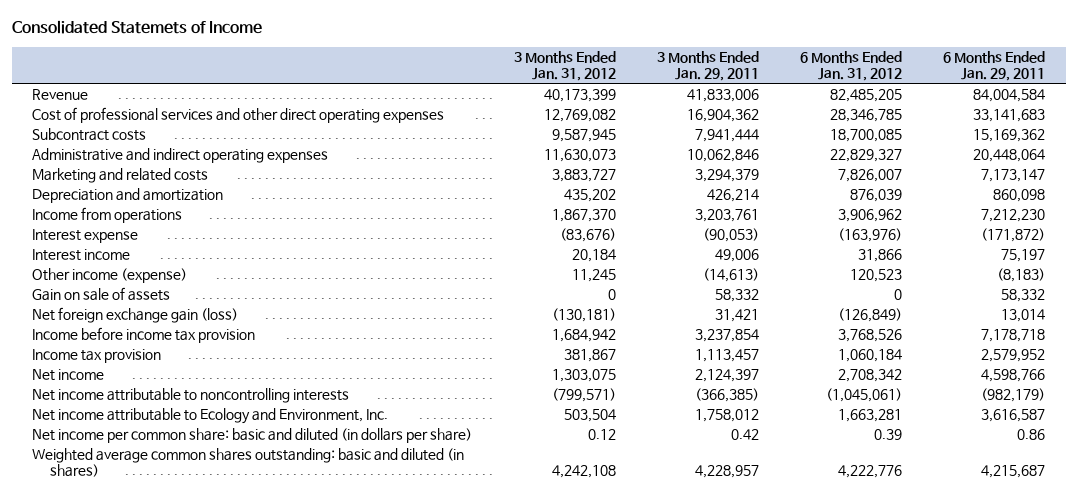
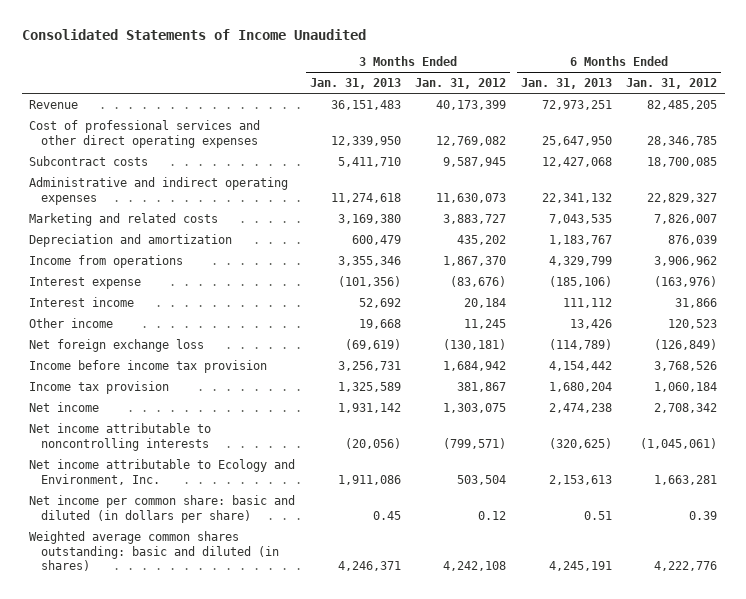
- Consolidated Statemets of Income
+ Consolidated Statements of Income Unaudited
- | 3 Months Ended Jan. 31, 2012 | 3 Months Ended Jan. 29, 2011 | 6 Months Ended Jan. 31, 2012 | 6 Months Ended Jan. 29, 2011
+ | 3 Months Ended Jan. 31, 2013 | 3 Months Ended Jan. 31, 2012 | 6 Months Ended Jan. 31, 2013 | 6 Months Ended Jan. 31, 2012
- Other income (expense) | 11,245 | (14,613) | 120,523 | (8,183)
- Gain on sale of assets | 0 | 58,332 | 0 | 58,332
- Net foreign exchange gain (loss) | (130,181) | 31,421 | (126,849) | 13,014
+ Other income | 19,668 | 11,245 | 13,426 | 120,523
+ Net foreign exchange loss | (69,619) | (130,181) | (114,789) | (126,849)

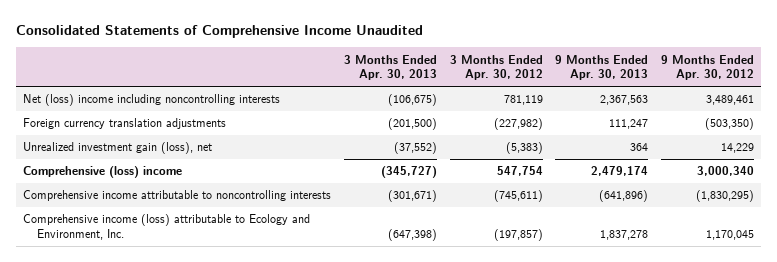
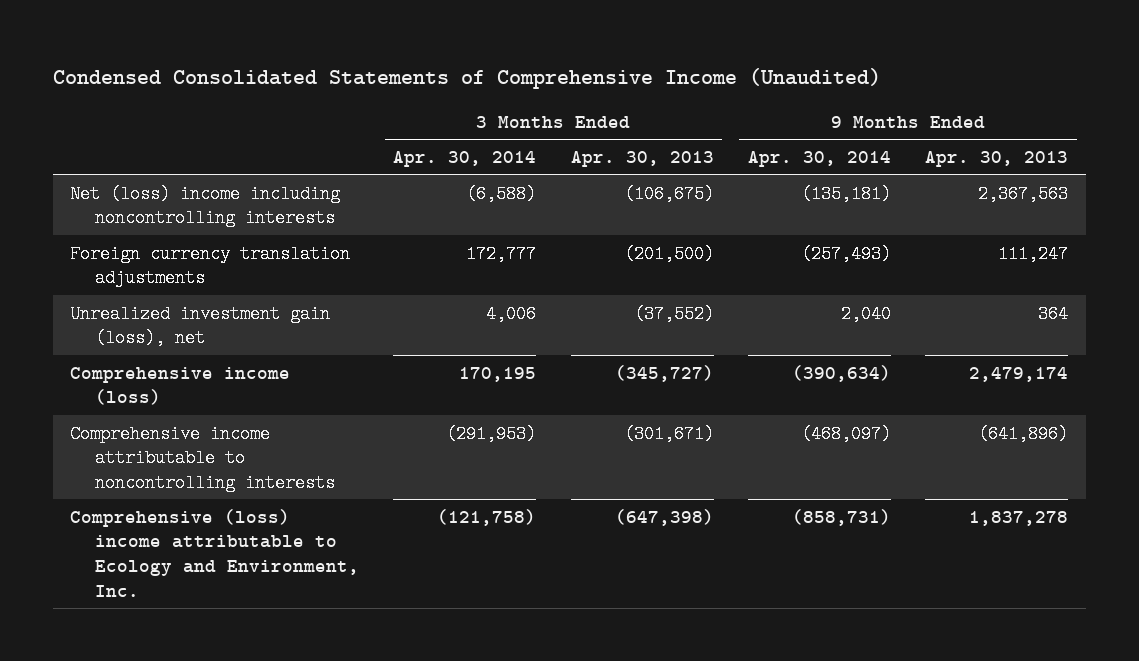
- Consolidated Statements of Comprehensive Income Unaudited
+ Condensed Consolidated Statements of Comprehensive Income (Unaudited)
- | 3 Months Ended Apr. 30, 2013 | 3 Months Ended Apr. 30, 2012 | 9 Months Ended Apr. 30, 2013 | 9 Months Ended Apr. 30, 2012
+ | 3 Months Ended Apr. 30, 2014 | 3 Months Ended Apr. 30, 2013 | 9 Months Ended Apr. 30, 2014 | 9 Months Ended Apr. 30, 2013
- Comprehensive (loss) income | (345,727) | 547,754 | 2,479,174 | 3,000,340
+ Comprehensive income (loss) | 170,195 | (345,727) | (390,634) | 2,479,174
- Comprehensive income (loss) attributable to Ecology and Environment, Inc. | (647,398) | (197,857) | 1,837,278 | 1,170,045
+ Comprehensive (loss) income attributable to Ecology and Environment, Inc. | (121,758) | (647,398) | (858,731) | 1,837,278

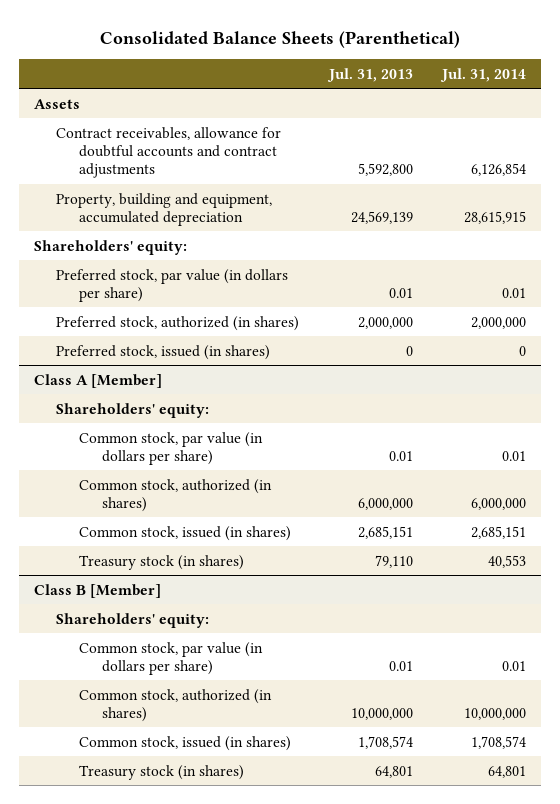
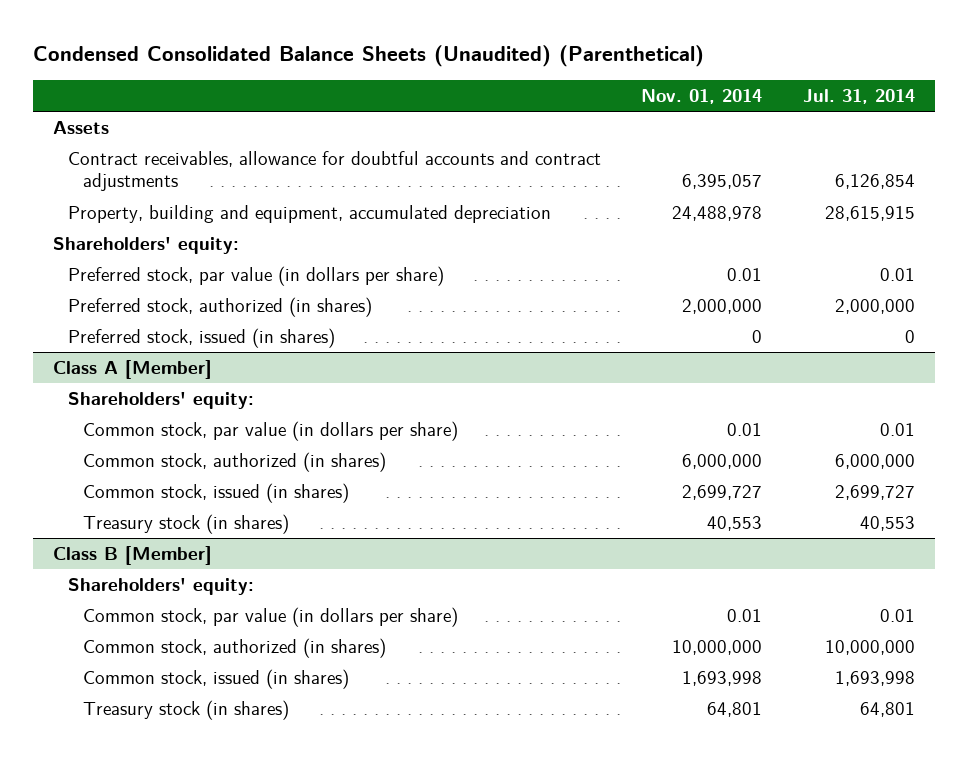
- Consolidated Balance Sheets (Parenthetical)
+ Condensed Consolidated Balance Sheets (Unaudited) (Parenthetical)
- | Jul. 31, 2013 | Jul. 31, 2014
+ | Nov. 01, 2014 | Jul. 31, 2014
@ Class A [Member]
- Common stock, issued (in shares) | 2,685,151 | 2,685,151
+ Common stock, issued (in shares) | 2,699,727 | 2,699,727
@ Class B [Member]
- Common stock, issued (in shares) | 1,708,574 | 1,708,574
+ Common stock, issued (in shares) | 1,693,998 | 1,693,998

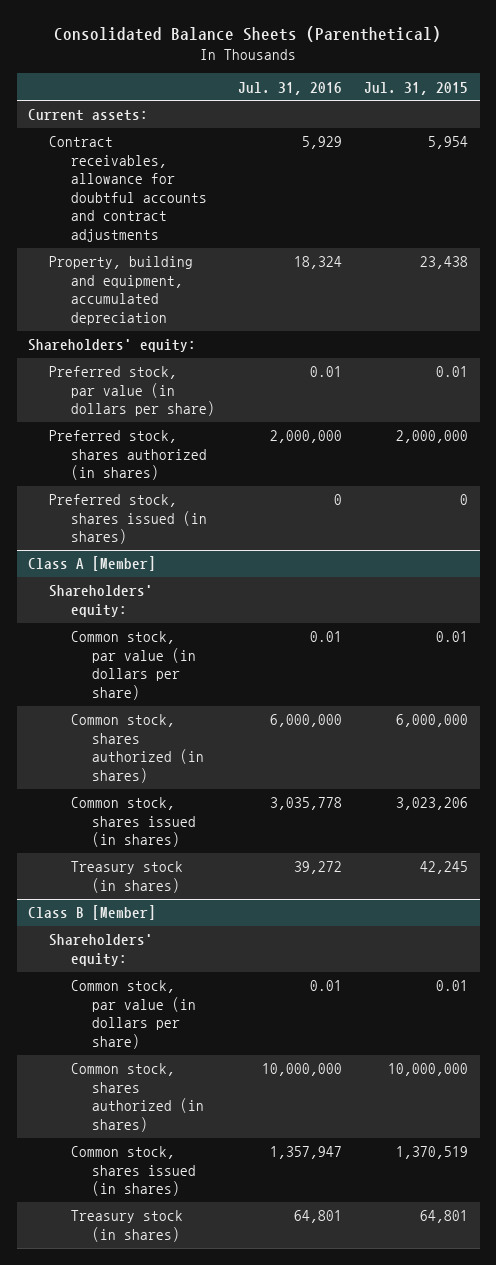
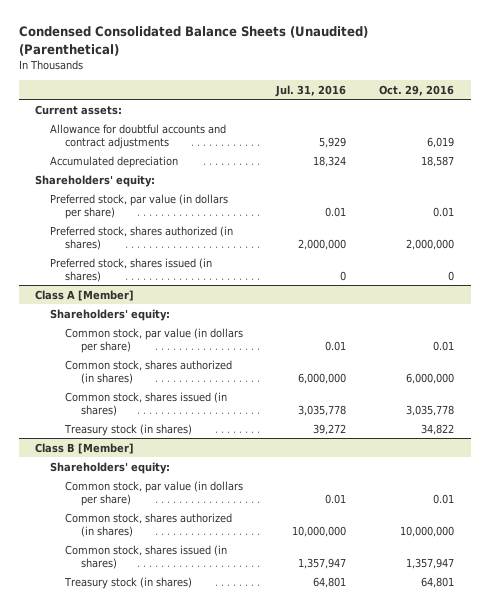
- Consolidated Balance Sheets (Parenthetical)
+ Condensed Consolidated Balance Sheets (Unaudited) (Parenthetical)
- | Jul. 31, 2016 | Jul. 31, 2015
+ | Jul. 31, 2016 | Oct. 29, 2016
- Contract receivables, allowance for doubtful accounts and contract adjustments | 5,929 | 5,954
- Property, building and equipment, accumulated depreciation | 18,324 | 23,438
+ Allowance for doubtful accounts and contract adjustments | 5,929 | 6,019
+ Accumulated depreciation | 18,324 | 18,587

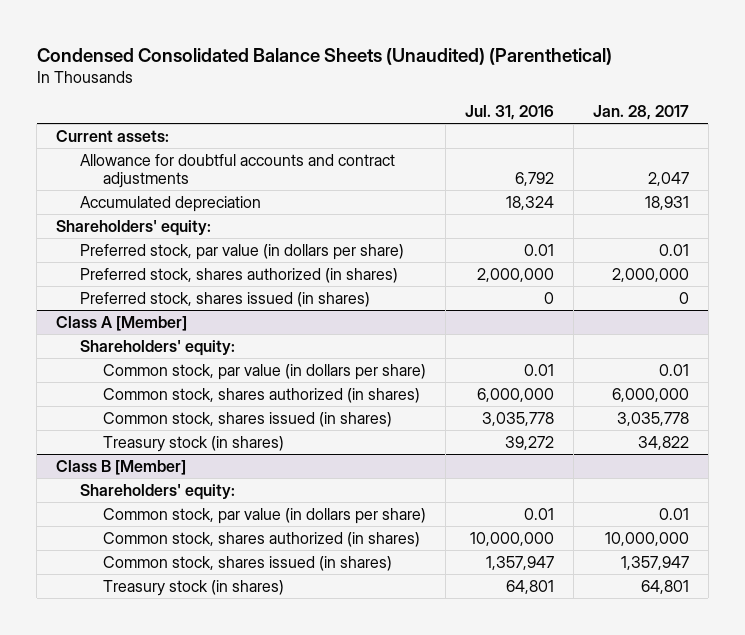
- | Jul. 31, 2016 | Oct. 29, 2016
+ | Jul. 31, 2016 | Jan. 28, 2017
- Allowance for doubtful accounts and contract adjustments | 5,929 | 6,019
+ Allowance for doubtful accounts and contract adjustments | 6,792 | 2,047

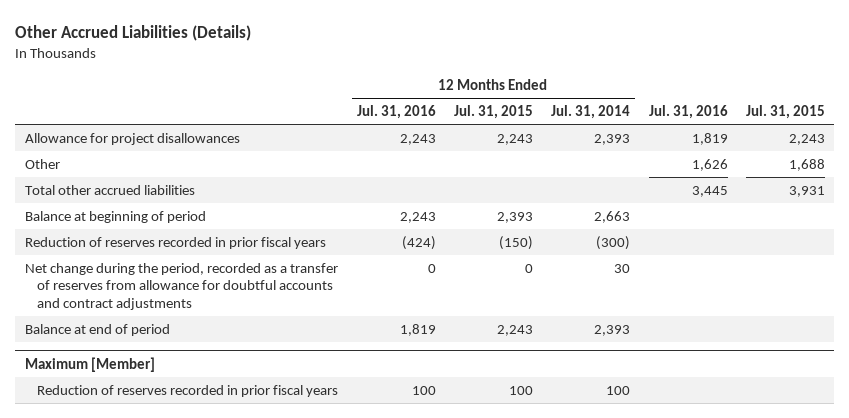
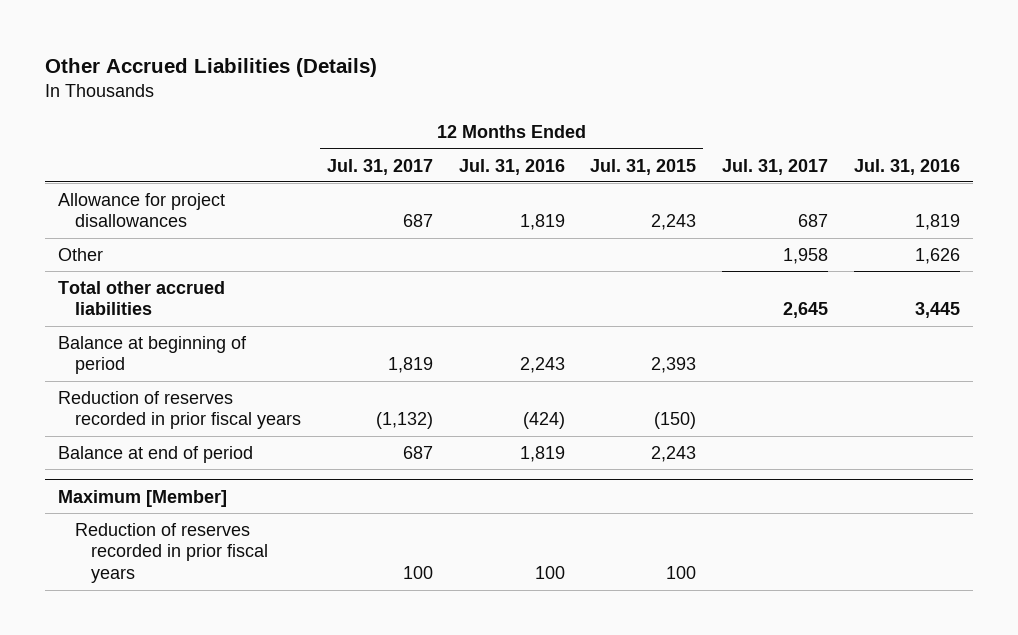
- | 12 Months Ended Jul. 31, 2016 | 12 Months Ended Jul. 31, 2015 | 12 Months Ended Jul. 31, 2014 | Jul. 31, 2016 | Jul. 31, 2015
+ | 12 Months Ended Jul. 31, 2017 | 12 Months Ended Jul. 31, 2016 | 12 Months Ended Jul. 31, 2015 | Jul. 31, 2017 | Jul. 31, 2016
- Allowance for project disallowances | 2,243 | 2,243 | 2,393 | 1,819 | 2,243
+ Allowance for project disallowances | 687 | 1,819 | 2,243 | 687 | 1,819
- Net change during the period, recorded as a transfer of reserves from allowance for doubtful accounts and contract adjustments | 0 | 0 | 30 | |

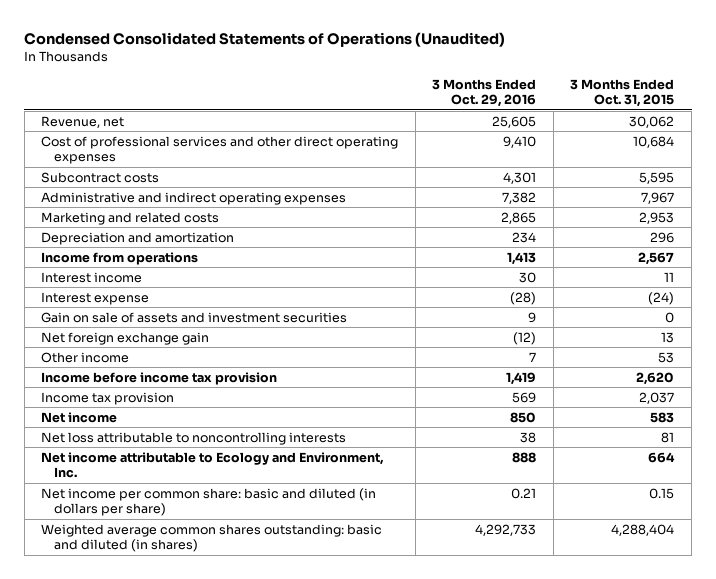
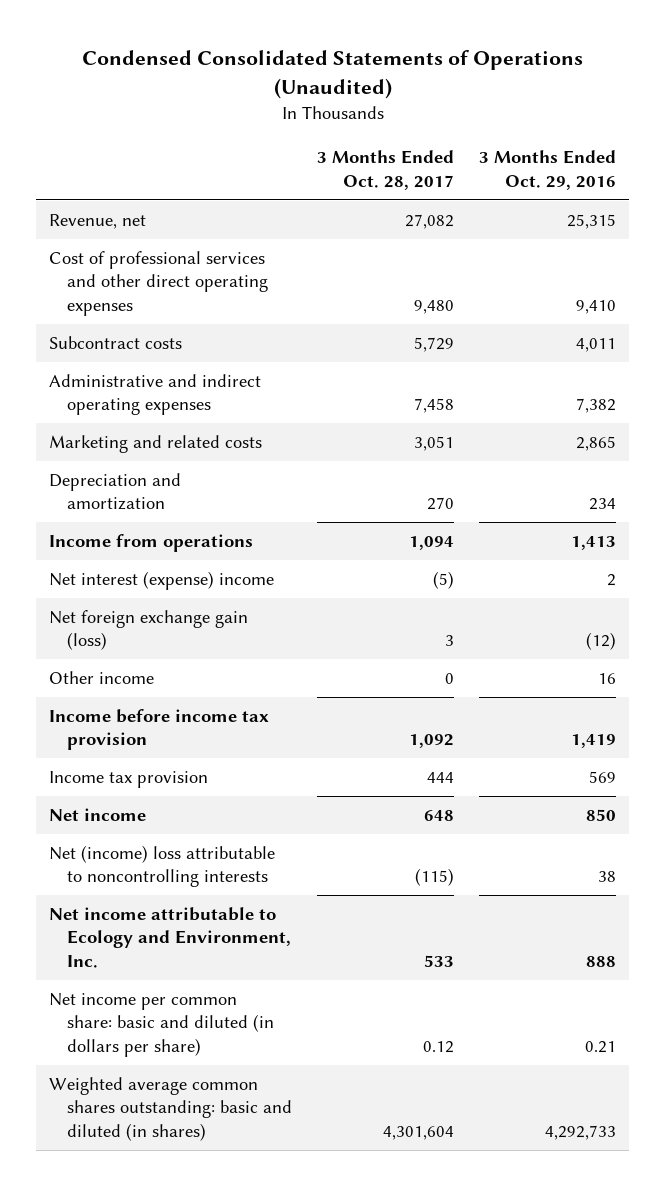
- | 3 Months Ended Oct. 29, 2016 | 3 Months Ended Oct. 31, 2015
+ | 3 Months Ended Oct. 28, 2017 | 3 Months Ended Oct. 29, 2016
- Revenue, net | 25,605 | 30,062
+ Revenue, net | 27,082 | 25,315
- Subcontract costs | 4,301 | 5,595
+ Subcontract costs | 5,729 | 4,011
- Interest income | 30 | 11
- Interest expense | (28) | (24)
- Gain on sale of assets and investment securities | 9 | 0
- Net foreign exchange gain | (12) | 13
- Other income | 7 | 53
+ Net interest (expense) income | (5) | 2
+ Net foreign exchange gain (loss) | 3 | (12)
+ Other income | 0 | 16
- Net loss attributable to noncontrolling interests | 38 | 81
+ Net (income) loss attributable to noncontrolling interests | (115) | 38

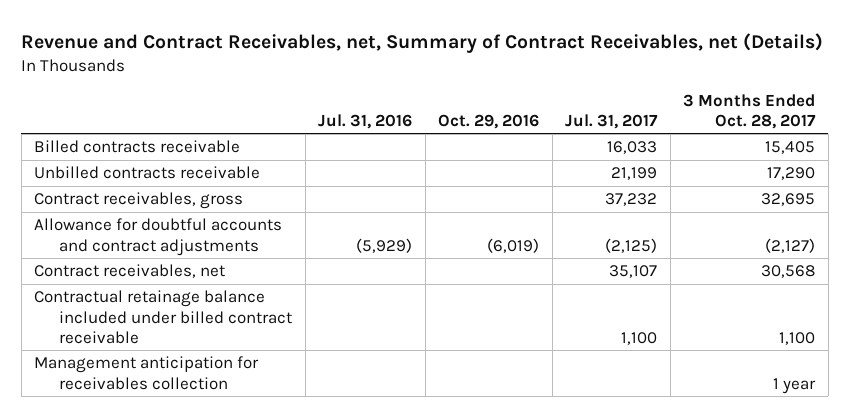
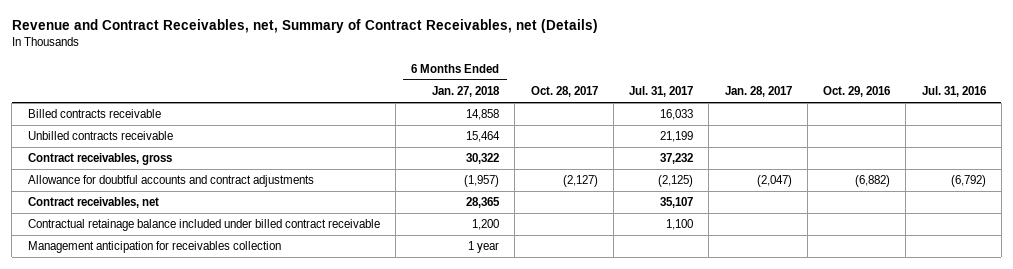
- | Jul. 31, 2016 | Oct. 29, 2016 | Jul. 31, 2017 | 3 Months Ended Oct. 28, 2017
+ | 6 Months Ended Jan. 27, 2018 | Oct. 28, 2017 | Jul. 31, 2017 | Jan. 28, 2017 | Oct. 29, 2016 | Jul. 31, 2016
- Allowance for doubtful accounts and contract adjustments | (5,929) | (6,019) | (2,125) | (2,127)
+ Allowance for doubtful accounts and contract adjustments | (1,957) | (2,127) | (2,125) | (2,047) | (6,882) | (6,792)

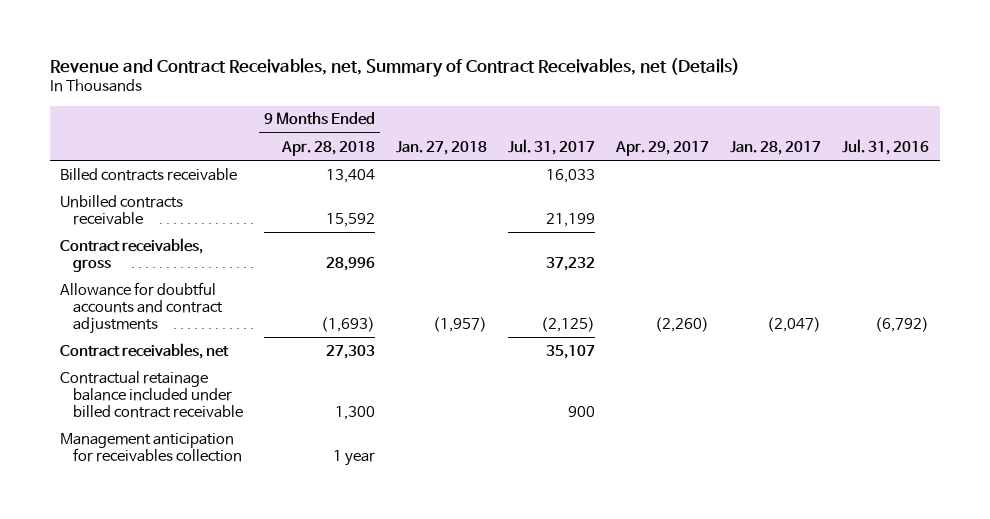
- | 6 Months Ended Jan. 27, 2018 | Oct. 28, 2017 | Jul. 31, 2017 | Jan. 28, 2017 | Oct. 29, 2016 | Jul. 31, 2016
+ | 9 Months Ended Apr. 28, 2018 | Jan. 27, 2018 | Jul. 31, 2017 | Apr. 29, 2017 | Jan. 28, 2017 | Jul. 31, 2016
- Contractual retainage balance included under billed contract receivable | 1,200 | | 1,100 | | |
+ Contractual retainage balance included under billed contract receivable | 1,300 | | 900 | | |

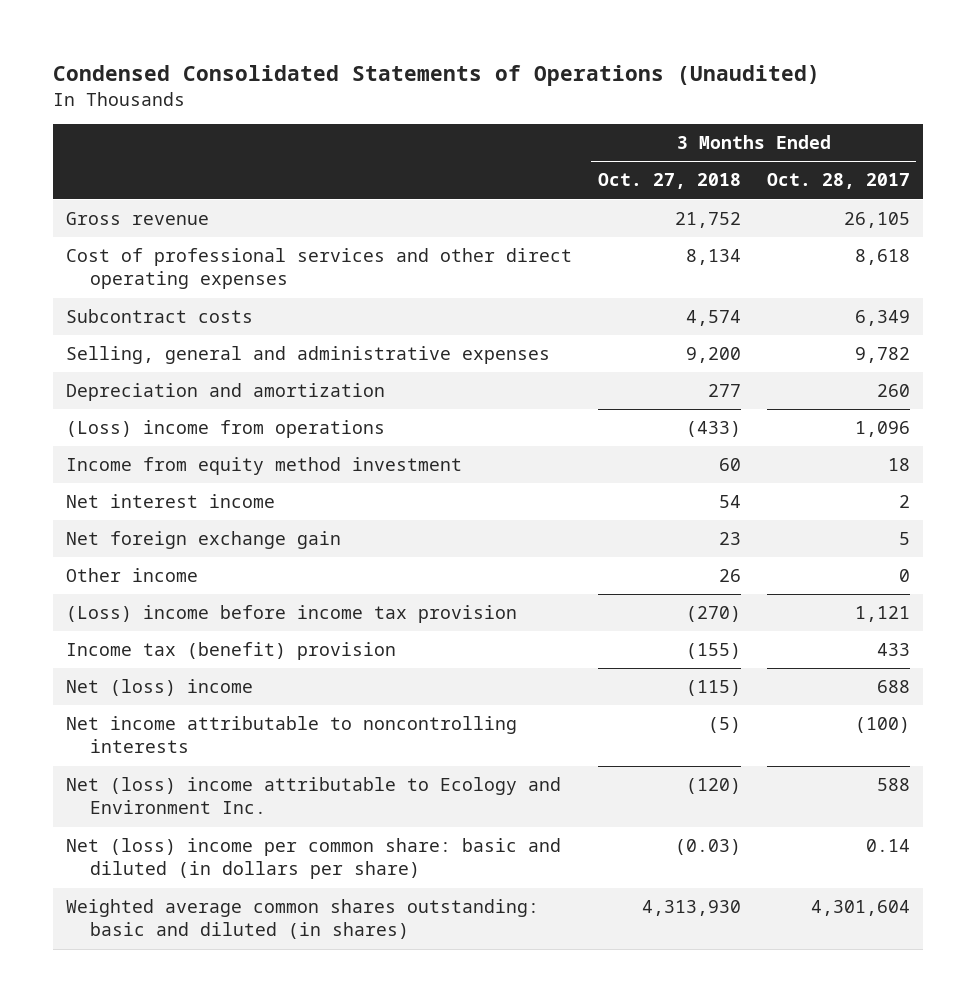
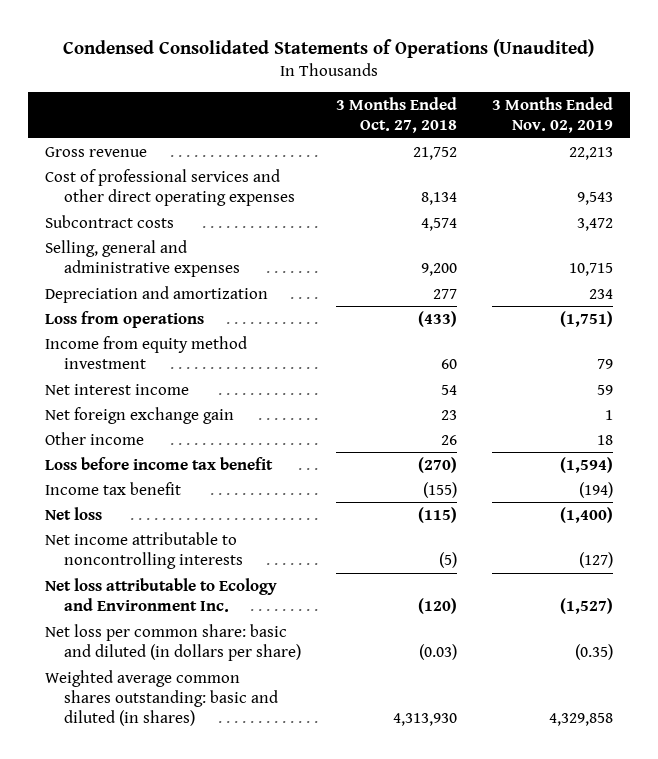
- | 3 Months Ended Oct. 27, 2018 | 3 Months Ended Oct. 28, 2017
+ | 3 Months Ended Oct. 27, 2018 | 3 Months Ended Nov. 02, 2019
- (Loss) income from operations | (433) | 1,096
+ Loss from operations | (433) | (1,751)
- (Loss) income before income tax provision | (270) | 1,121
- Income tax (benefit) provision | (155) | 433
- Net (loss) income | (115) | 688
+ Loss before income tax benefit | (270) | (1,594)
+ Income tax benefit | (155) | (194)
+ Net loss | (115) | (1,400)
- Net (loss) income attributable to Ecology and Environment Inc. | (120) | 588
- Net (loss) income per common share: basic and diluted (in dollars per share) | (0.03) | 0.14
+ Net loss attributable to Ecology and Environment Inc. | (120) | (1,527)
+ Net loss per common share: basic and diluted (in dollars per share) | (0.03) | (0.35)

